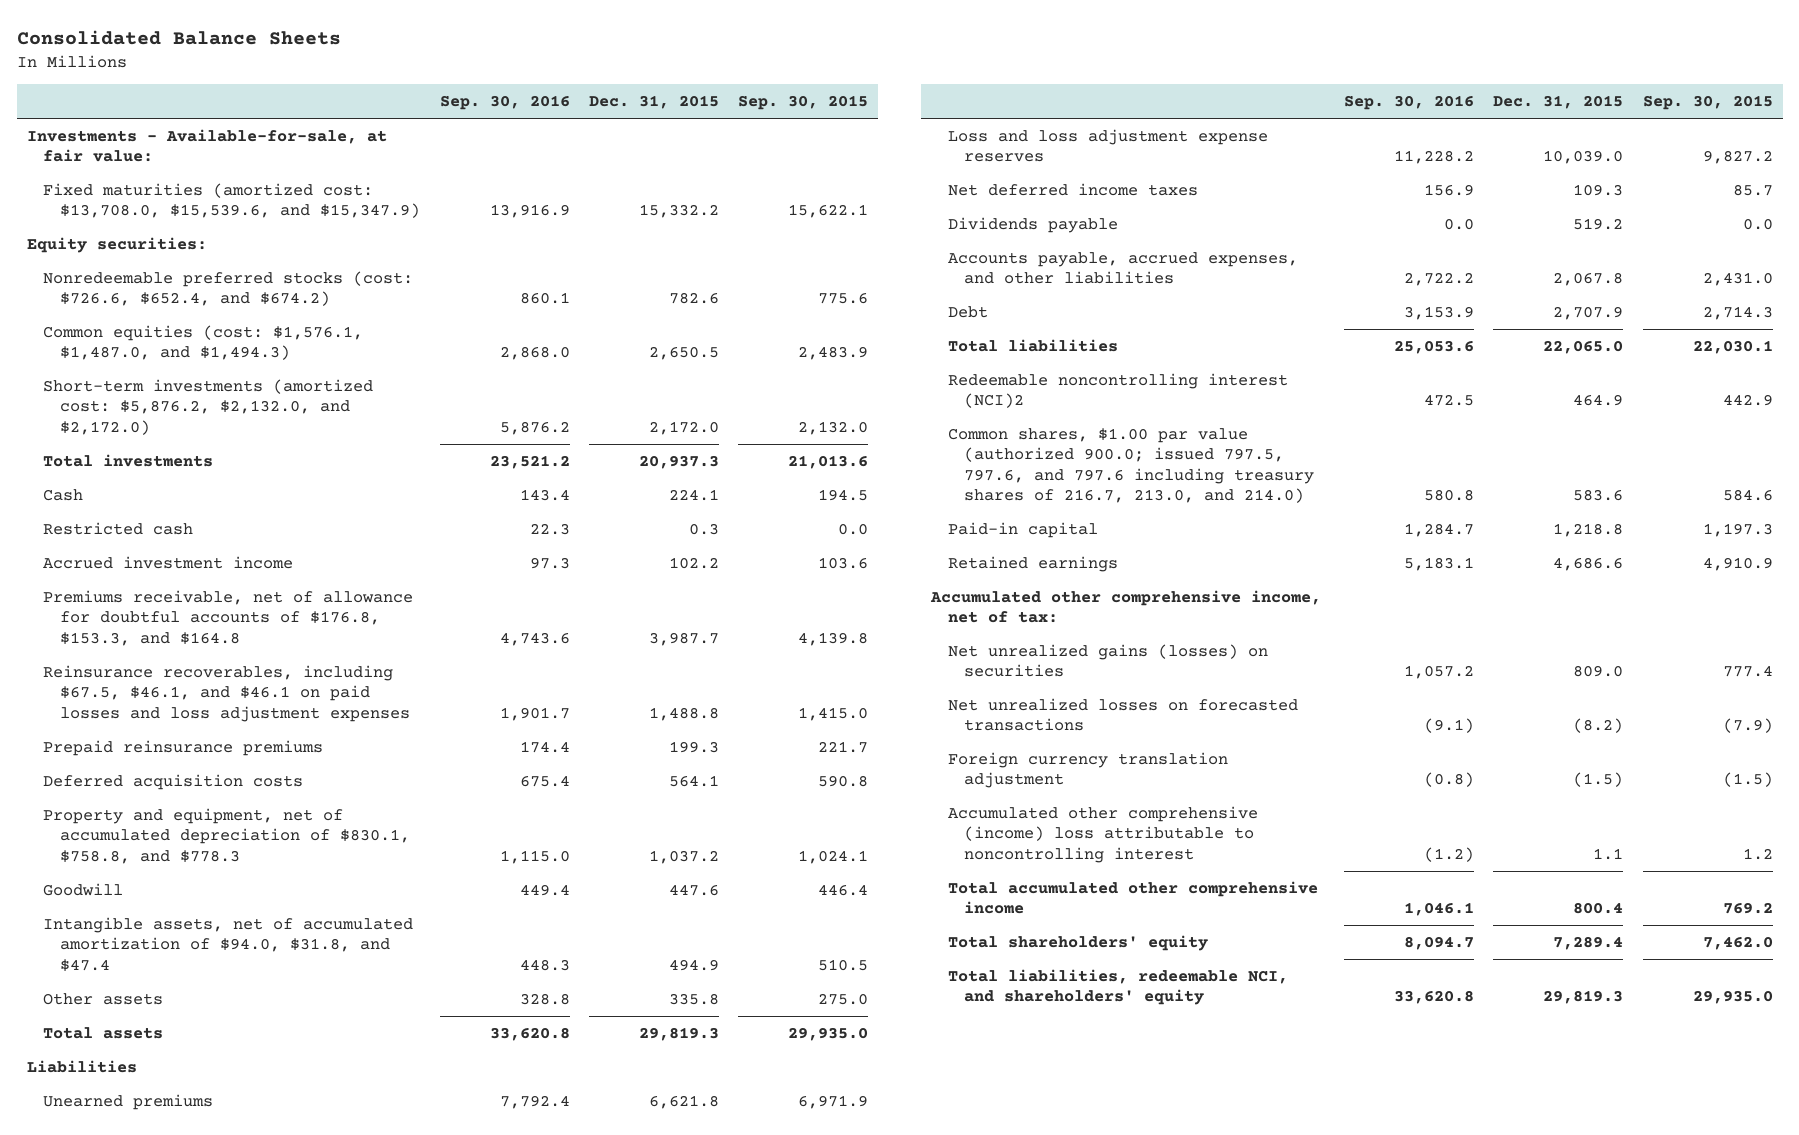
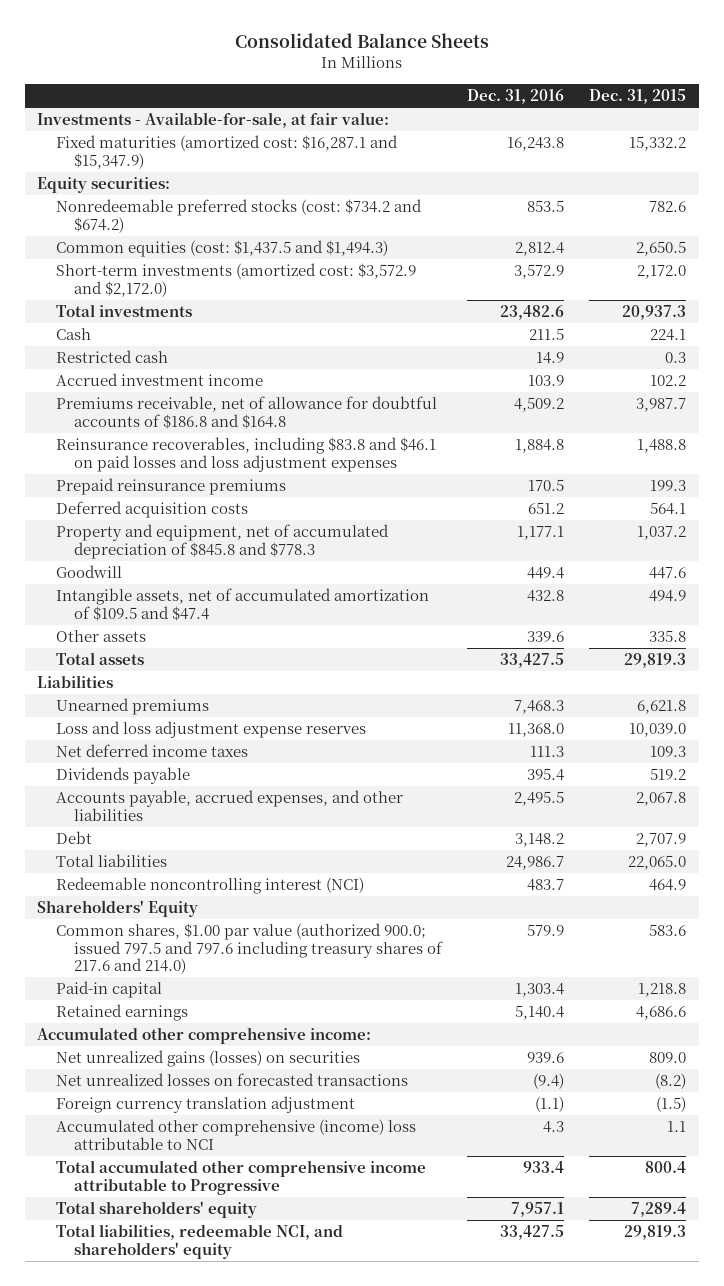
- | Sep. 30, 2016 | Dec. 31, 2015 | Sep. 30, 2015
+ | Dec. 31, 2016 | Dec. 31, 2015
- Fixed maturities (amortized cost: $13,708.0, $15,539.6, and $15,347.9) | 13,916.9 | 15,332.2 | 15,622.1
+ Fixed maturities (amortized cost: $16,287.1 and $15,347.9) | 16,243.8 | 15,332.2
- Nonredeemable preferred stocks (cost: $726.6, $652.4, and $674.2) | 860.1 | 782.6 | 775.6
- Common equities (cost: $1,576.1, $1,487.0, and $1,494.3) | 2,868.0 | 2,650.5 | 2,483.9
- Short-term investments (amortized cost: $5,876.2, $2,132.0, and $2,172.0) | 5,876.2 | 2,172.0 | 2,132.0
+ Nonredeemable preferred stocks (cost: $734.2 and $674.2) | 853.5 | 782.6
+ Common equities (cost: $1,437.5 and $1,494.3) | 2,812.4 | 2,650.5
+ Short-term investments (amortized cost: $3,572.9 and $2,172.0) | 3,572.9 | 2,172.0
- Premiums receivable, net of allowance for doubtful accounts of $176.8, $153.3, and $164.8 | 4,743.6 | 3,987.7 | 4,139.8
- Reinsurance recoverables, including $67.5, $46.1, and $46.1 on paid losses and loss adjustment expenses | 1,901.7 | 1,488.8 | 1,415.0
+ Premiums receivable, net of allowance for doubtful accounts of $186.8 and $164.8 | 4,509.2 | 3,987.7
+ Reinsurance recoverables, including $83.8 and $46.1 on paid losses and loss adjustment expenses | 1,884.8 | 1,488.8
- Property and equipment, net of accumulated depreciation of $830.1, $758.8, and $778.3 | 1,115.0 | 1,037.2 | 1,024.1
+ Property and equipment, net of accumulated depreciation of $845.8 and $778.3 | 1,177.1 | 1,037.2
- Intangible assets, net of accumulated amortization of $94.0, $31.8, and $47.4 | 448.3 | 494.9 | 510.5
+ Intangible assets, net of accumulated amortization of $109.5 and $47.4 | 432.8 | 494.9
- Redeemable noncontrolling interest (NCI)2 | 472.5 | 464.9 | 442.9
- Common shares, $1.00 par value (authorized 900.0; issued 797.5, 797.6, and 797.6 including treasury shares of 216.7, 213.0, and 214.0) | 580.8 | 583.6 | 584.6
+ Redeemable noncontrolling interest (NCI) | 483.7 | 464.9
+ Shareholders' Equity
+ Common shares, $1.00 par value (authorized 900.0; issued 797.5 and 797.6 including treasury shares of 217.6 and 214.0) | 579.9 | 583.6
- Accumulated other comprehensive income, net of tax:
+ Accumulated other comprehensive income:
- Accumulated other comprehensive (income) loss attributable to noncontrolling interest | (1.2) | 1.1 | 1.2
- Total accumulated other comprehensive income | 1,046.1 | 800.4 | 769.2
+ Accumulated other comprehensive (income) loss attributable to NCI | 4.3 | 1.1
+ Total accumulated other comprehensive income attributable to Progressive | 933.4 | 800.4

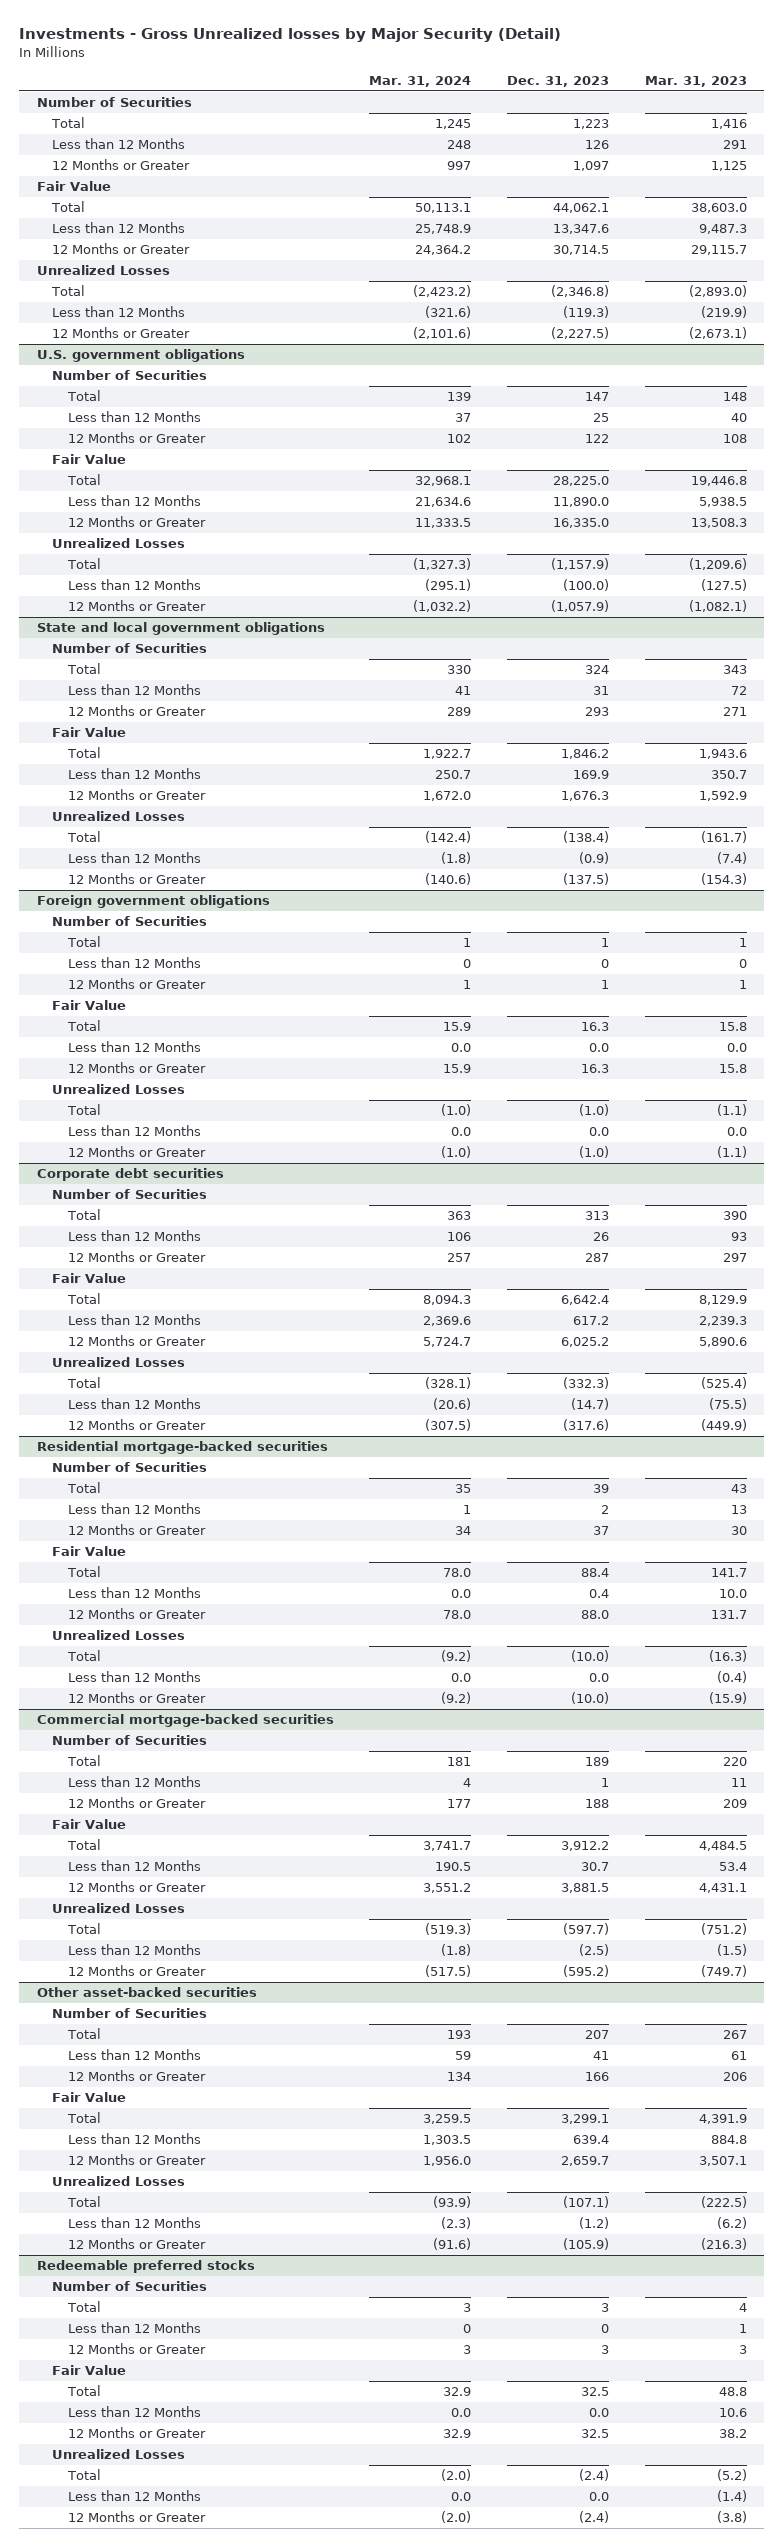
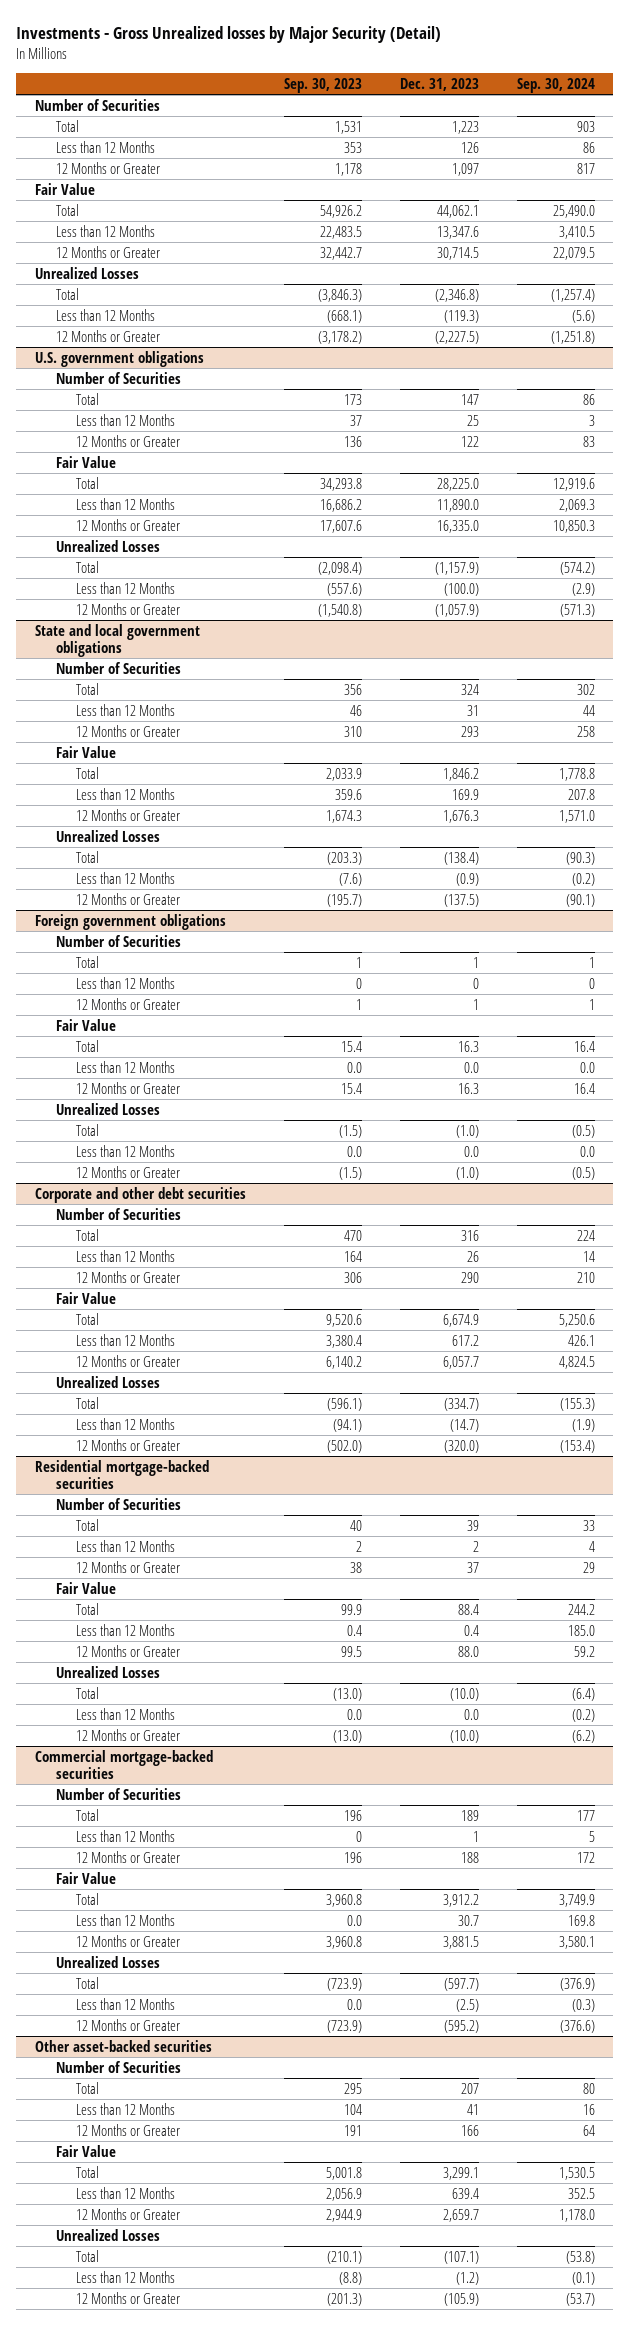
- | Mar. 31, 2024 | Dec. 31, 2023 | Mar. 31, 2023
+ | Sep. 30, 2023 | Dec. 31, 2023 | Sep. 30, 2024
- Corporate debt securities
+ Corporate and other debt securities
- Total | 363 | 313 | 390
+ Total | 470 | 316 | 224
- 12 Months or Greater | 257 | 287 | 297
+ 12 Months or Greater | 306 | 290 | 210
- Total | 8,094.3 | 6,642.4 | 8,129.9
+ Total | 9,520.6 | 6,674.9 | 5,250.6
- 12 Months or Greater | 5,724.7 | 6,025.2 | 5,890.6
+ 12 Months or Greater | 6,140.2 | 6,057.7 | 4,824.5
- Total | (328.1) | (332.3) | (525.4)
+ Total | (596.1) | (334.7) | (155.3)
- 12 Months or Greater | (307.5) | (317.6) | (449.9)
+ 12 Months or Greater | (502.0) | (320.0) | (153.4)
- Redeemable preferred stocks
- Number of Securities
- Total | 3 | 3 | 4
- Less than 12 Months | 0 | 0 | 1
- 12 Months or Greater | 3 | 3 | 3
- Fair Value
- Total | 32.9 | 32.5 | 48.8
- Less than 12 Months | 0.0 | 0.0 | 10.6
- 12 Months or Greater | 32.9 | 32.5 | 38.2
- Unrealized Losses
- Total | (2.0) | (2.4) | (5.2)
- Less than 12 Months | 0.0 | 0.0 | (1.4)
- 12 Months or Greater | (2.0) | (2.4) | (3.8)

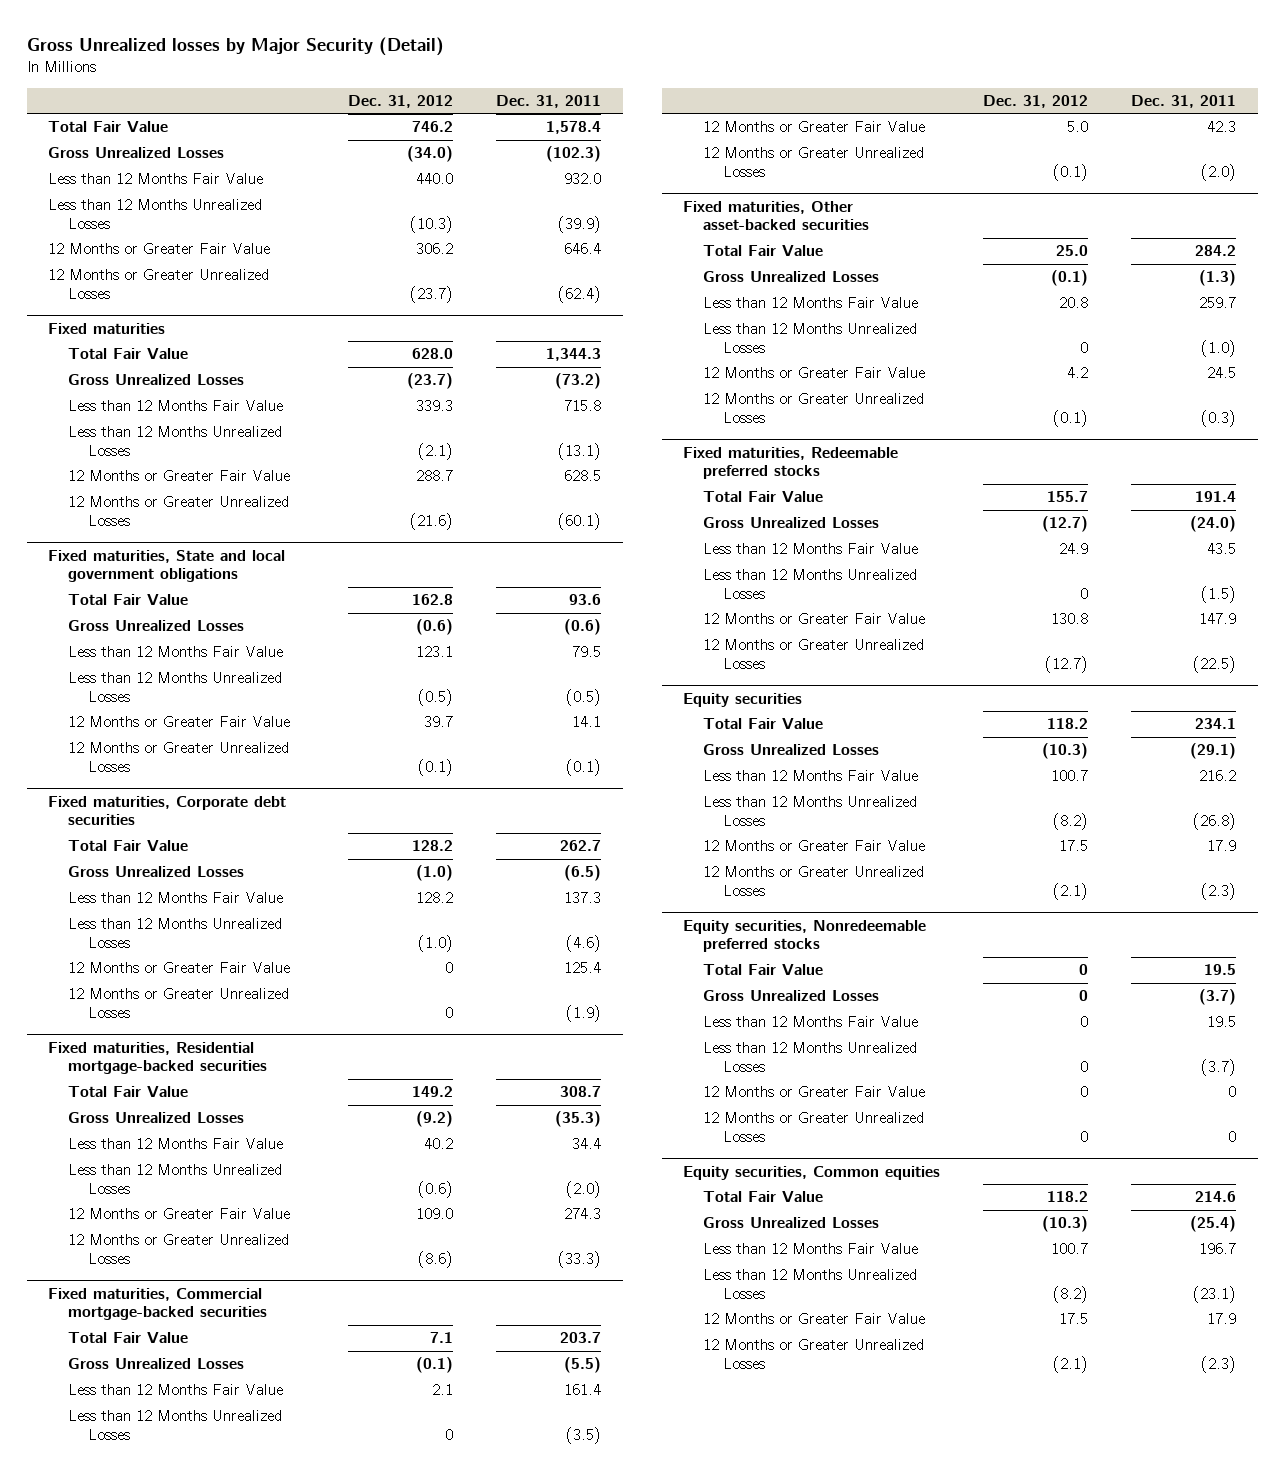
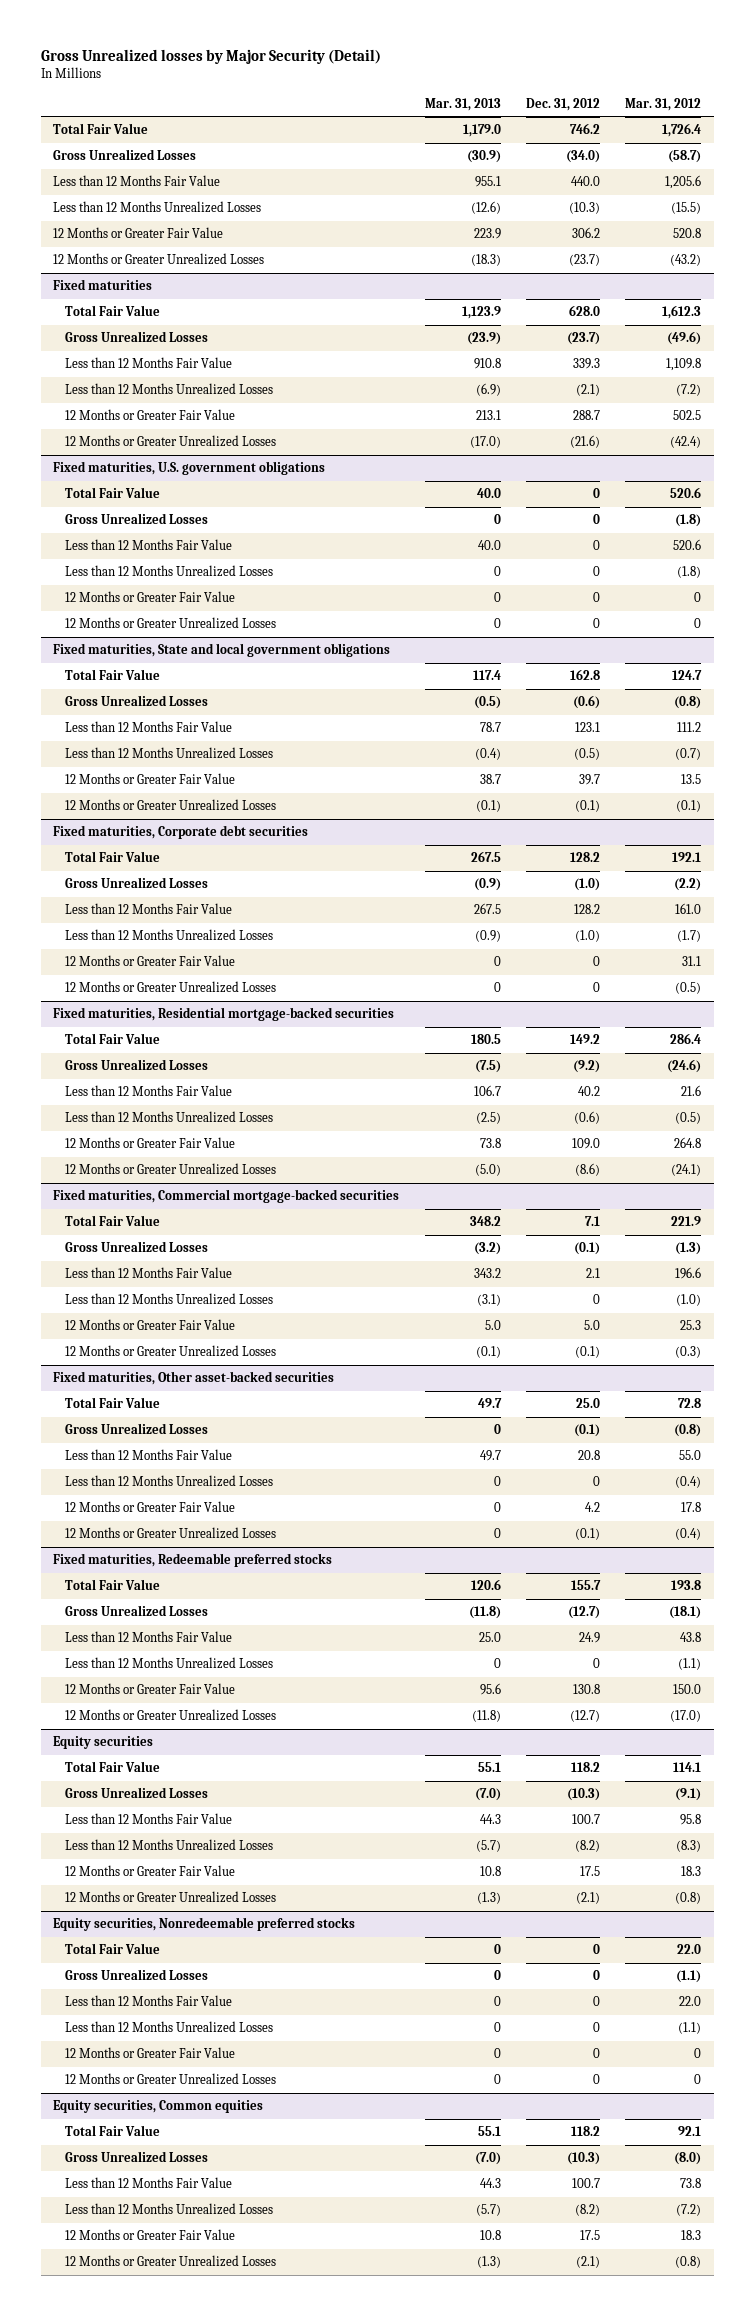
- | Dec. 31, 2012 | Dec. 31, 2011
+ | Mar. 31, 2013 | Dec. 31, 2012 | Mar. 31, 2012
+ Fixed maturities, U.S. government obligations
+ Total Fair Value | 40.0 | 0 | 520.6
+ Gross Unrealized Losses | 0 | 0 | (1.8)
+ Less than 12 Months Fair Value | 40.0 | 0 | 520.6
+ Less than 12 Months Unrealized Losses | 0 | 0 | (1.8)
+ 12 Months or Greater Fair Value | 0 | 0 | 0
+ 12 Months or Greater Unrealized Losses | 0 | 0 | 0

